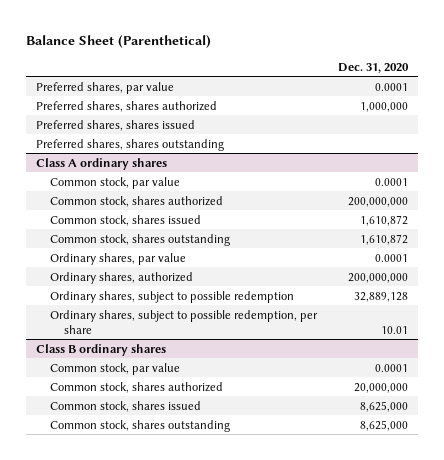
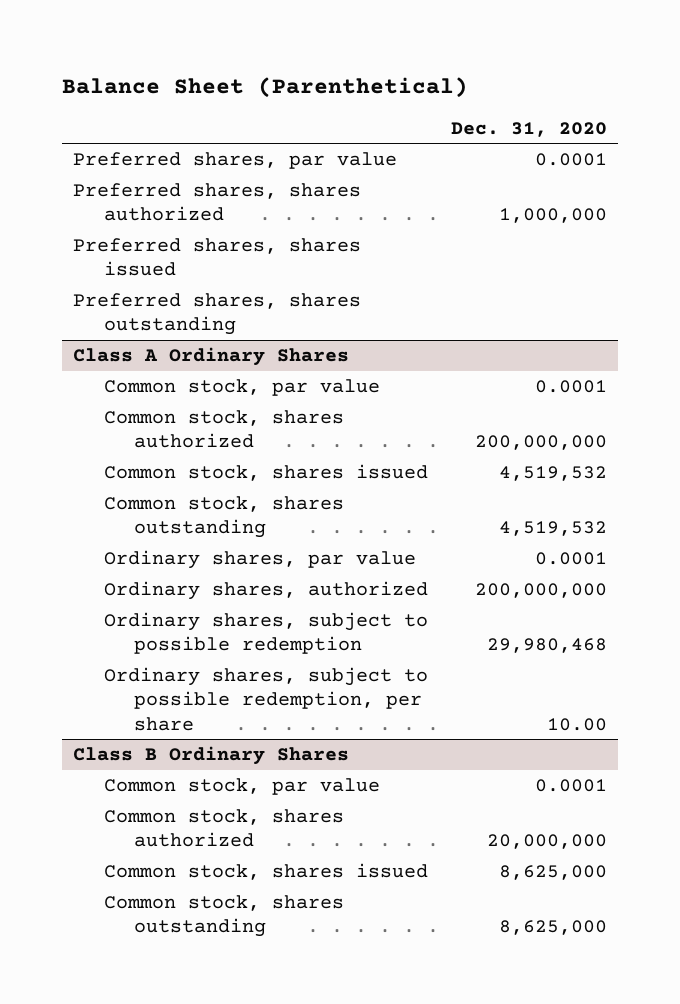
- Class A ordinary shares
+ Class A Ordinary Shares
- Common stock, shares issued | 1,610,872
- Common stock, shares outstanding | 1,610,872
+ Common stock, shares issued | 4,519,532
+ Common stock, shares outstanding | 4,519,532
- Ordinary shares, subject to possible redemption | 32,889,128
- Ordinary shares, subject to possible redemption, per share | 10.01
- Class B ordinary shares
+ Ordinary shares, subject to possible redemption | 29,980,468
+ Ordinary shares, subject to possible redemption, per share | 10.00
+ Class B Ordinary Shares

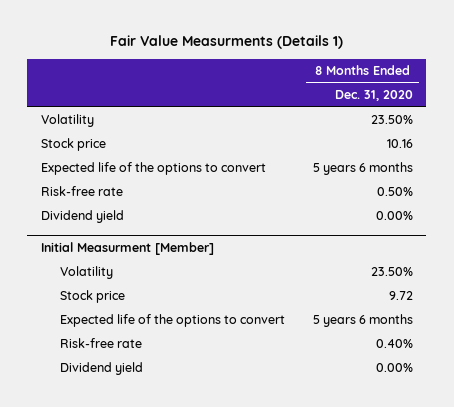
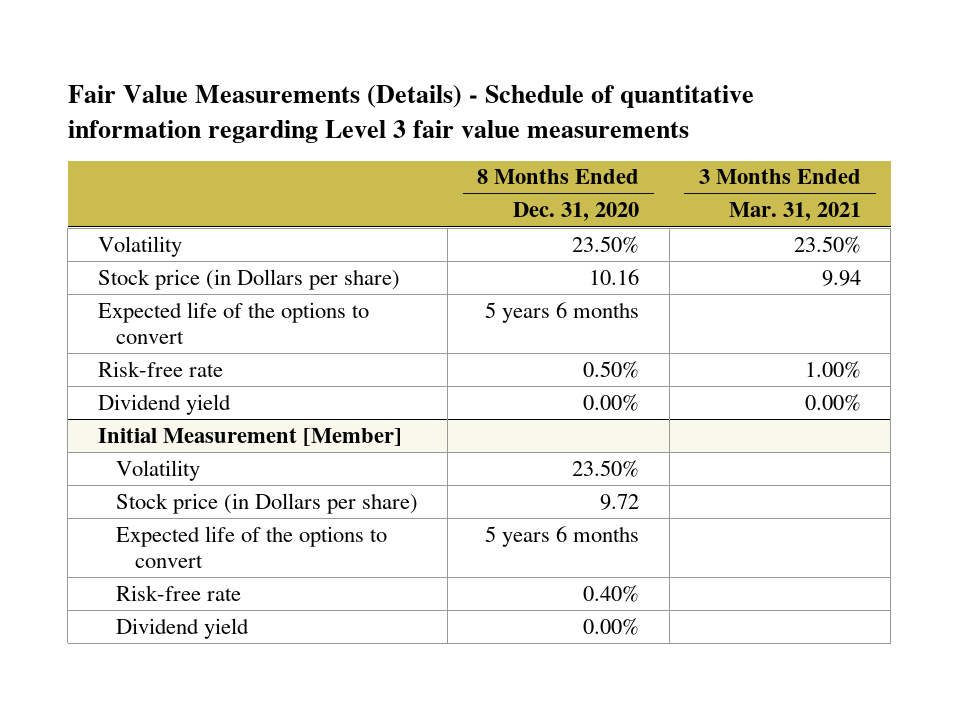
- Fair Value Measurments (Details 1)
+ Fair Value Measurements (Details) - Schedule of quantitative information regarding Level 3 fair value measurements
- | 8 Months Ended Dec. 31, 2020
+ | 8 Months Ended Dec. 31, 2020 | 3 Months Ended Mar. 31, 2021
- Stock price | 10.16
+ Stock price (in Dollars per share) | 10.16 | 9.94
- Initial Measurment [Member]
+ Initial Measurement [Member]
- Stock price | 9.72
+ Stock price (in Dollars per share) | 9.72 |

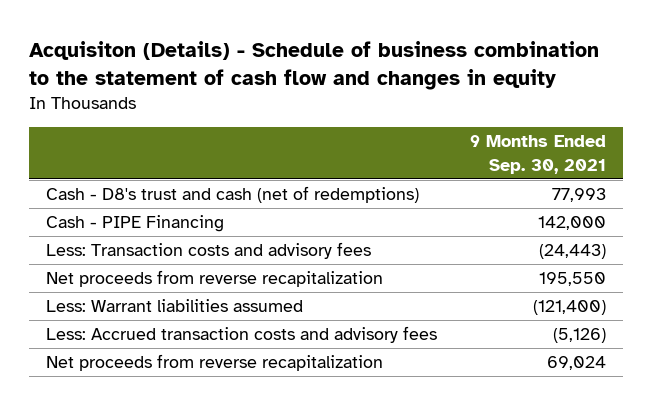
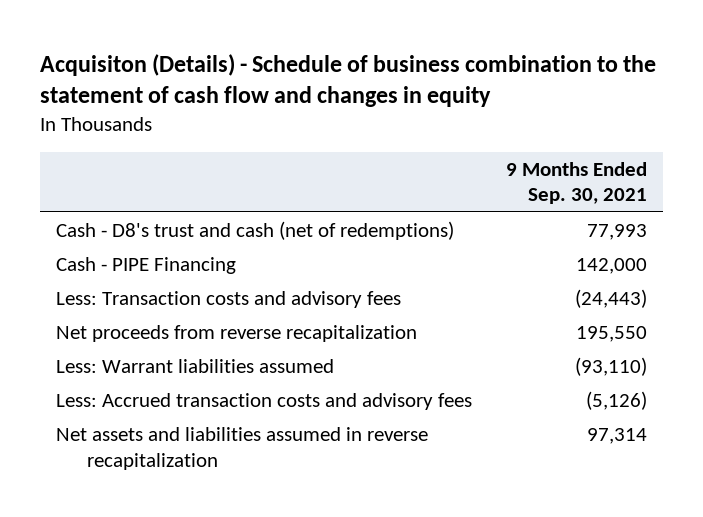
- Less: Warrant liabilities assumed | (121,400)
+ Less: Warrant liabilities assumed | (93,110)
- Net proceeds from reverse recapitalization | 69,024
+ Net assets and liabilities assumed in reverse recapitalization | 97,314

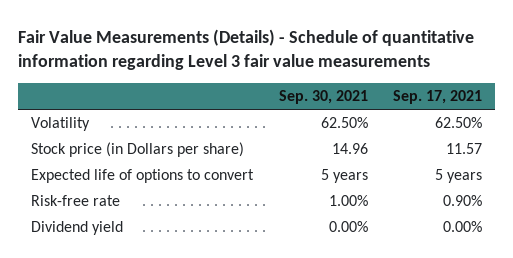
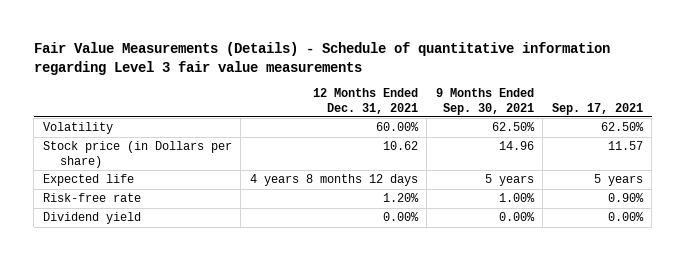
- | Sep. 30, 2021 | Sep. 17, 2021
+ | 12 Months Ended Dec. 31, 2021 | 9 Months Ended Sep. 30, 2021 | Sep. 17, 2021
- Expected life of options to convert | 5 years | 5 years
+ Expected life | 4 years 8 months 12 days | 5 years | 5 years

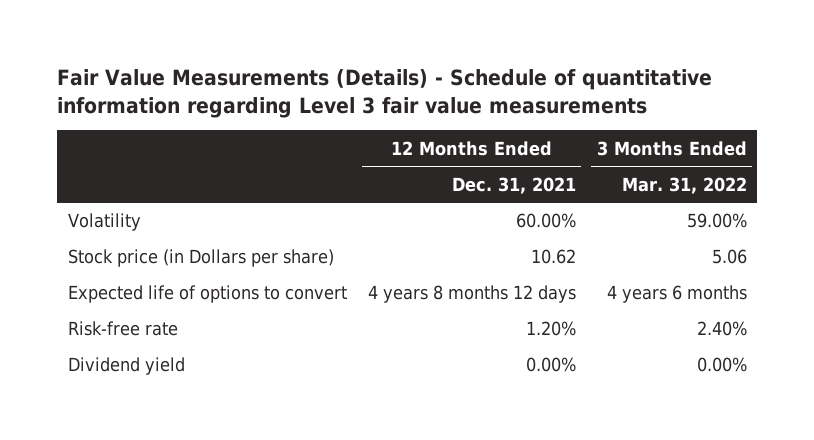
- | 12 Months Ended Dec. 31, 2021 | 9 Months Ended Sep. 30, 2021 | Sep. 17, 2021
+ | 12 Months Ended Dec. 31, 2021 | 3 Months Ended Mar. 31, 2022
- Expected life | 4 years 8 months 12 days | 5 years | 5 years
+ Expected life of options to convert | 4 years 8 months 12 days | 4 years 6 months

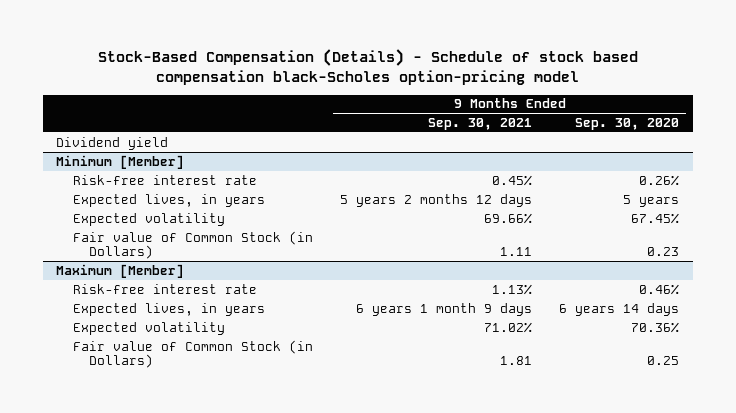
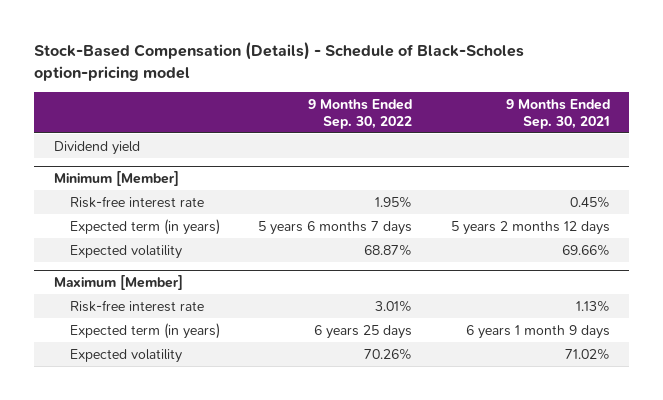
- Stock-Based Compensation (Details) - Schedule of stock based compensation black-Scholes option-pricing model
+ Stock-Based Compensation (Details) - Schedule of Black-Scholes option-pricing model
- | 9 Months Ended Sep. 30, 2021 | 9 Months Ended Sep. 30, 2020
+ | 9 Months Ended Sep. 30, 2022 | 9 Months Ended Sep. 30, 2021
@ Minimum [Member]
- Expected lives, in years | 5 years 2 months 12 days | 5 years
+ Expected term (in years) | 5 years 6 months 7 days | 5 years 2 months 12 days
- Fair value of Common Stock (in Dollars) | 1.11 | 0.23
@ Maximum [Member]
- Expected lives, in years | 6 years 1 month 9 days | 6 years 14 days
+ Expected term (in years) | 6 years 25 days | 6 years 1 month 9 days
- Fair value of Common Stock (in Dollars) | 1.81 | 0.25

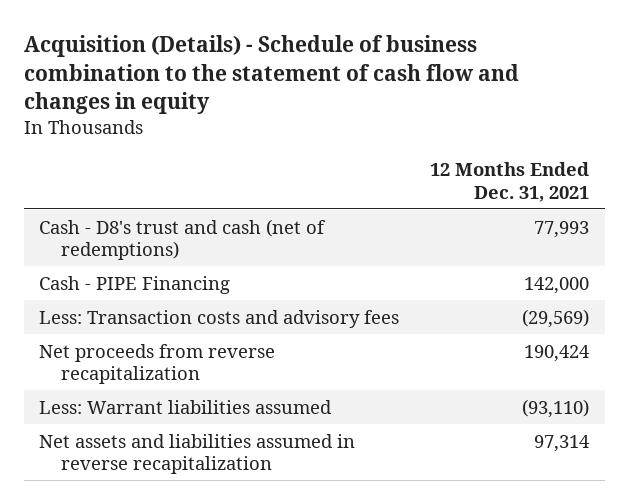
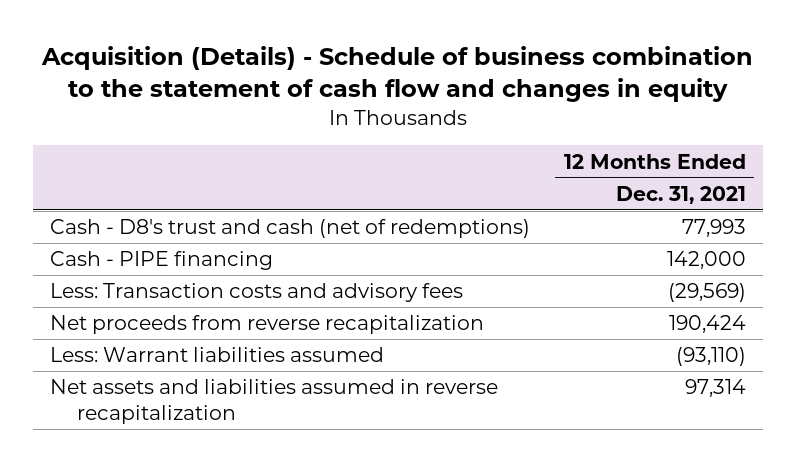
- Cash - PIPE Financing | 142,000
+ Cash - PIPE financing | 142,000

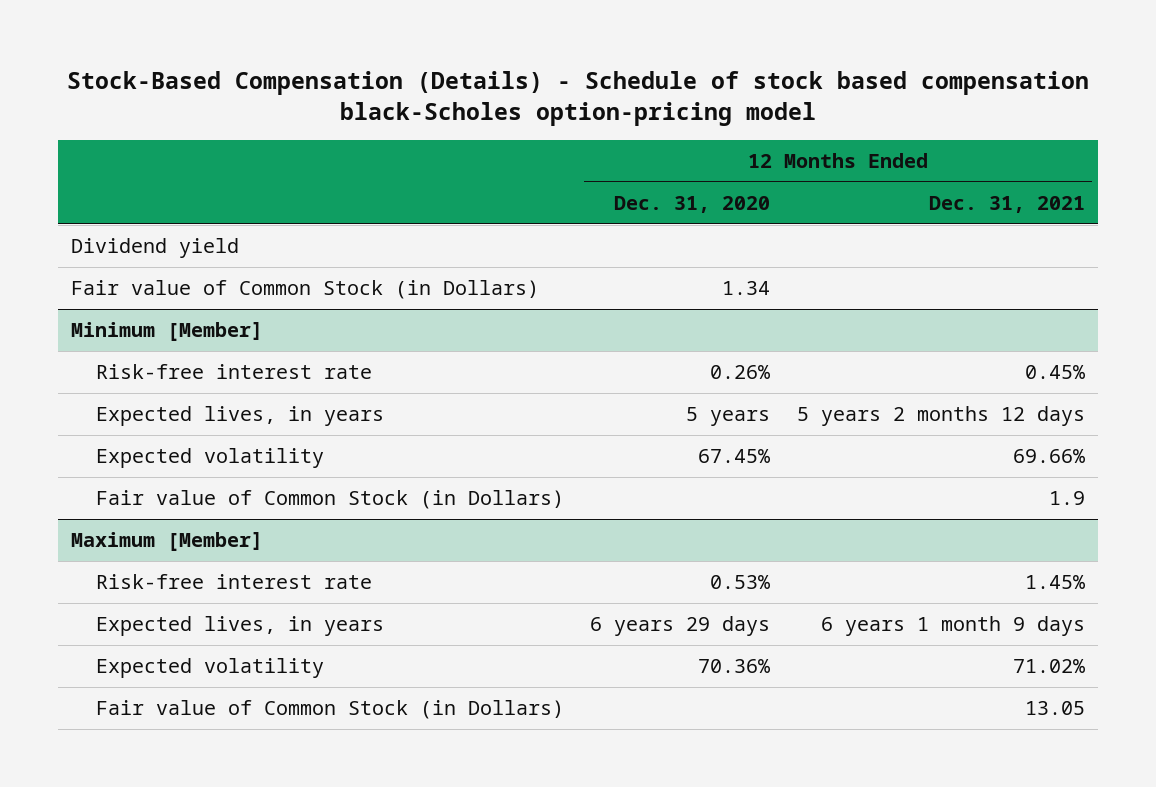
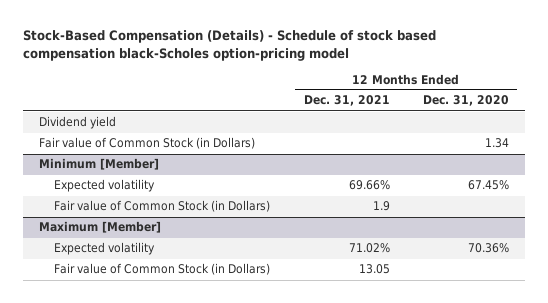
- | 12 Months Ended Dec. 31, 2020 | 12 Months Ended Dec. 31, 2021
+ | 12 Months Ended Dec. 31, 2021 | 12 Months Ended Dec. 31, 2020
@ Minimum [Member]
- Risk-free interest rate | 0.26% | 0.45%
- Expected lives, in years | 5 years | 5 years 2 months 12 days
@ Maximum [Member]
- Risk-free interest rate | 0.53% | 1.45%
- Expected lives, in years | 6 years 29 days | 6 years 1 month 9 days

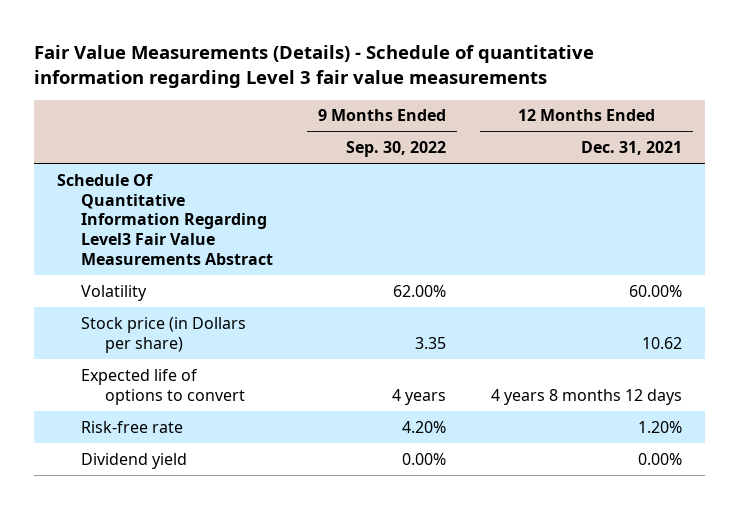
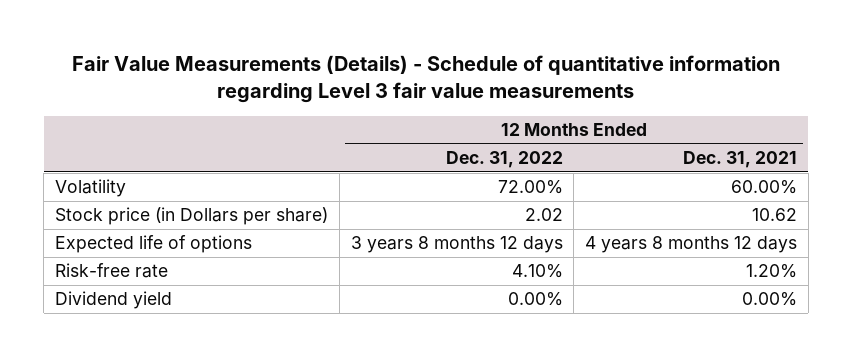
- | 9 Months Ended Sep. 30, 2022 | 12 Months Ended Dec. 31, 2021
+ | 12 Months Ended Dec. 31, 2022 | 12 Months Ended Dec. 31, 2021
- Schedule Of Quantitative Information Regarding Level3 Fair Value Measurements Abstract
- Expected life of options to convert | 4 years | 4 years 8 months 12 days
+ Expected life of options | 3 years 8 months 12 days | 4 years 8 months 12 days

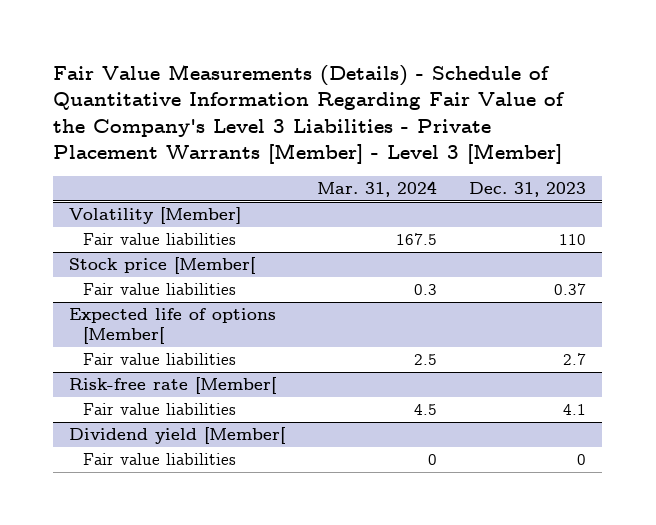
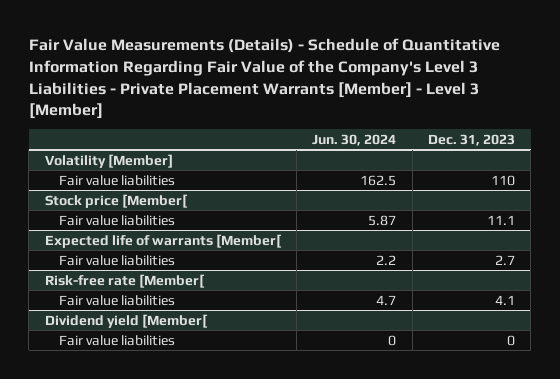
- | Mar. 31, 2024 | Dec. 31, 2023
+ | Jun. 30, 2024 | Dec. 31, 2023
@ Stock price [Member[
- Fair value liabilities | 0.3 | 0.37
- Expected life of options [Member[
@ Stock price [Member[
+ Fair value liabilities | 5.87 | 11.1
+ Expected life of warrants [Member[

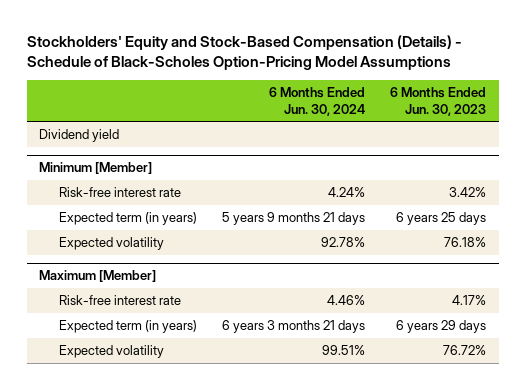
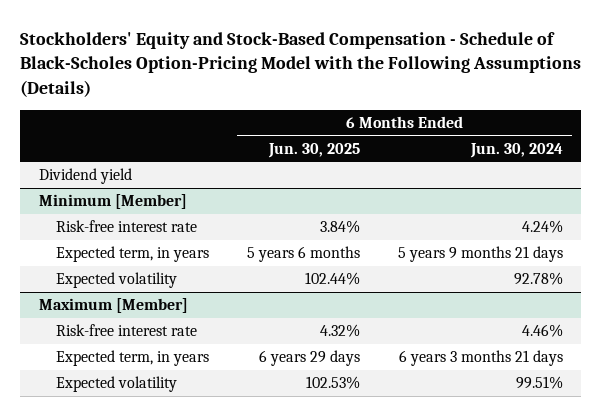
- Stockholders' Equity and Stock-Based Compensation (Details) - Schedule of Black-Scholes Option-Pricing Model Assumptions
+ Stockholders' Equity and Stock-Based Compensation - Schedule of Black-Scholes Option-Pricing Model with the Following Assumptions (Details)
- | 6 Months Ended Jun. 30, 2024 | 6 Months Ended Jun. 30, 2023
+ | 6 Months Ended Jun. 30, 2025 | 6 Months Ended Jun. 30, 2024
@ Minimum [Member]
- Expected term (in years) | 5 years 9 months 21 days | 6 years 25 days
+ Expected term, in years | 5 years 6 months | 5 years 9 months 21 days
@ Maximum [Member]
- Expected term (in years) | 6 years 3 months 21 days | 6 years 29 days
+ Expected term, in years | 6 years 29 days | 6 years 3 months 21 days

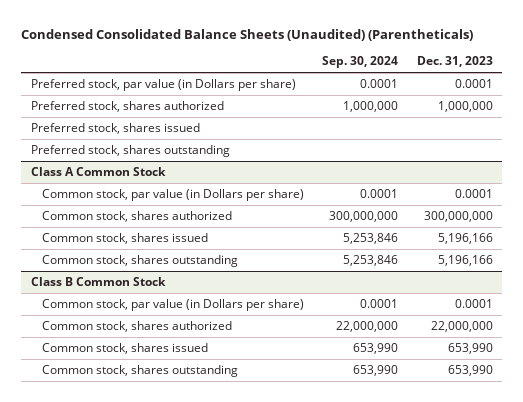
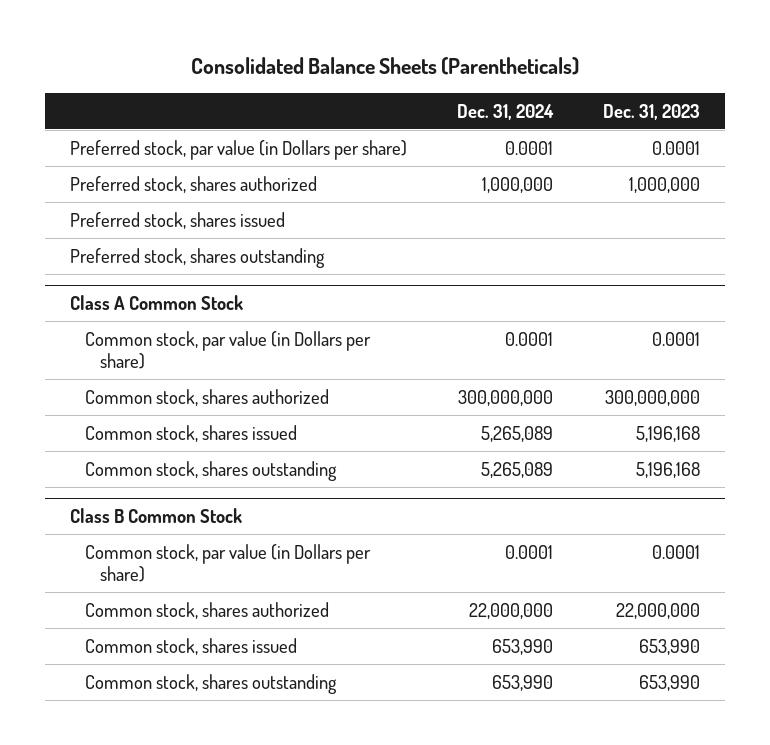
- Condensed Consolidated Balance Sheets (Unaudited) (Parentheticals)
+ Consolidated Balance Sheets (Parentheticals)
- | Sep. 30, 2024 | Dec. 31, 2023
+ | Dec. 31, 2024 | Dec. 31, 2023
@ Class A Common Stock
- Common stock, shares issued | 5,253,846 | 5,196,166
- Common stock, shares outstanding | 5,253,846 | 5,196,166
+ Common stock, shares issued | 5,265,089 | 5,196,168
+ Common stock, shares outstanding | 5,265,089 | 5,196,168

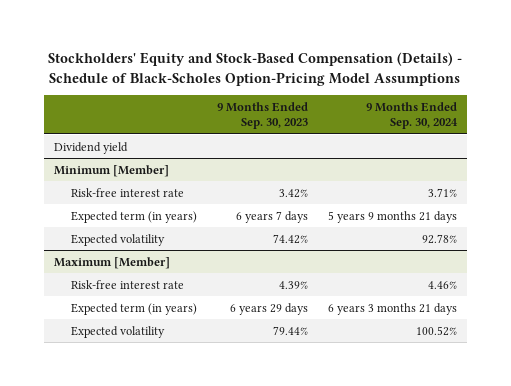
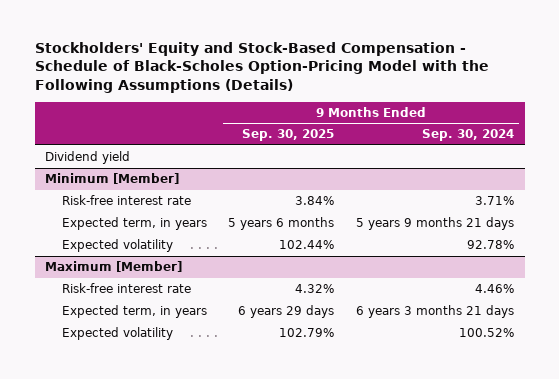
- Stockholders' Equity and Stock-Based Compensation (Details) - Schedule of Black-Scholes Option-Pricing Model Assumptions
+ Stockholders' Equity and Stock-Based Compensation - Schedule of Black-Scholes Option-Pricing Model with the Following Assumptions (Details)
- | 9 Months Ended Sep. 30, 2023 | 9 Months Ended Sep. 30, 2024
+ | 9 Months Ended Sep. 30, 2025 | 9 Months Ended Sep. 30, 2024
@ Minimum [Member]
- Expected term (in years) | 6 years 7 days | 5 years 9 months 21 days
+ Expected term, in years | 5 years 6 months | 5 years 9 months 21 days
@ Maximum [Member]
- Expected term (in years) | 6 years 29 days | 6 years 3 months 21 days
+ Expected term, in years | 6 years 29 days | 6 years 3 months 21 days

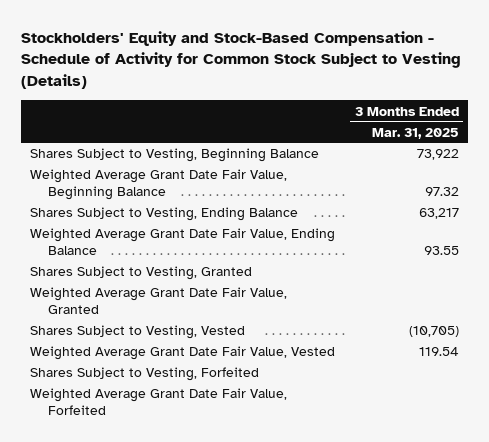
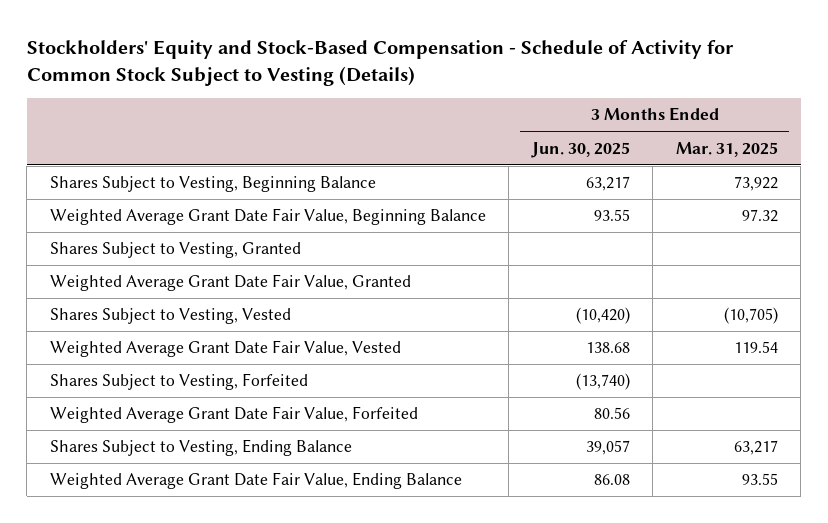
- | 3 Months Ended Mar. 31, 2025
+ | 3 Months Ended Jun. 30, 2025 | 3 Months Ended Mar. 31, 2025
moved down: Shares Subject to Vesting, Ending Balance | 39,057 | 63,217
moved down: Weighted Average Grant Date Fair Value, Ending Balance | 86.08 | 93.55

